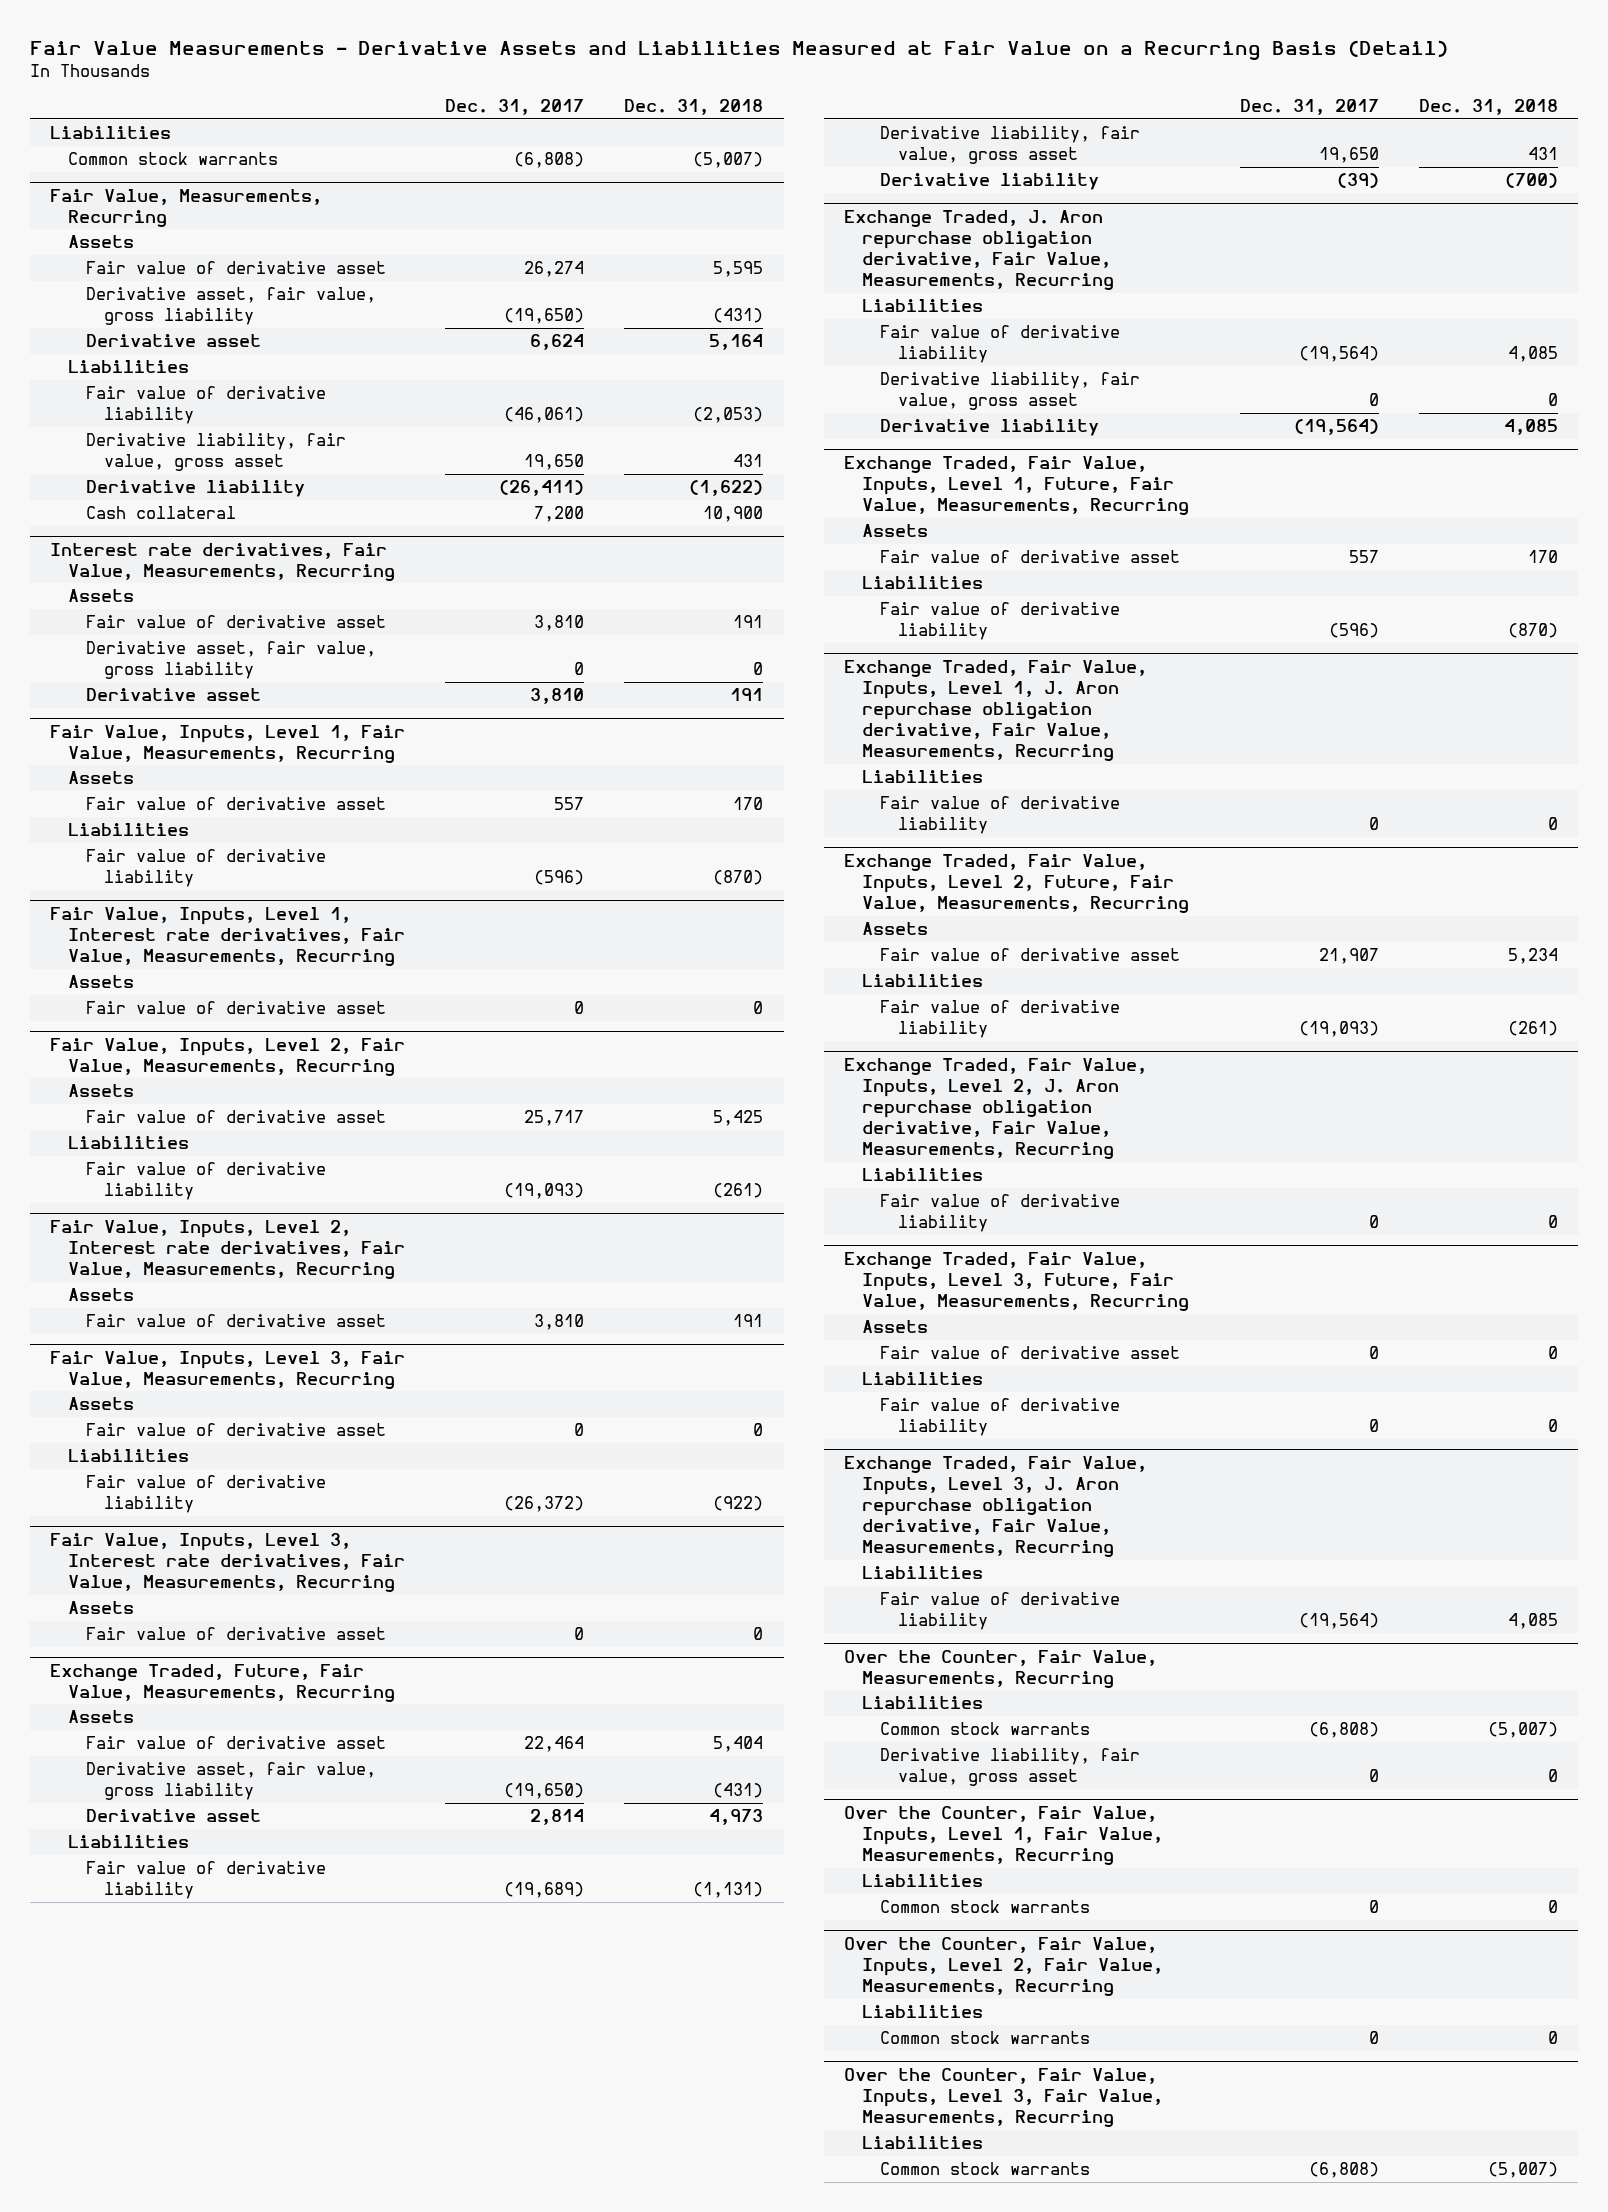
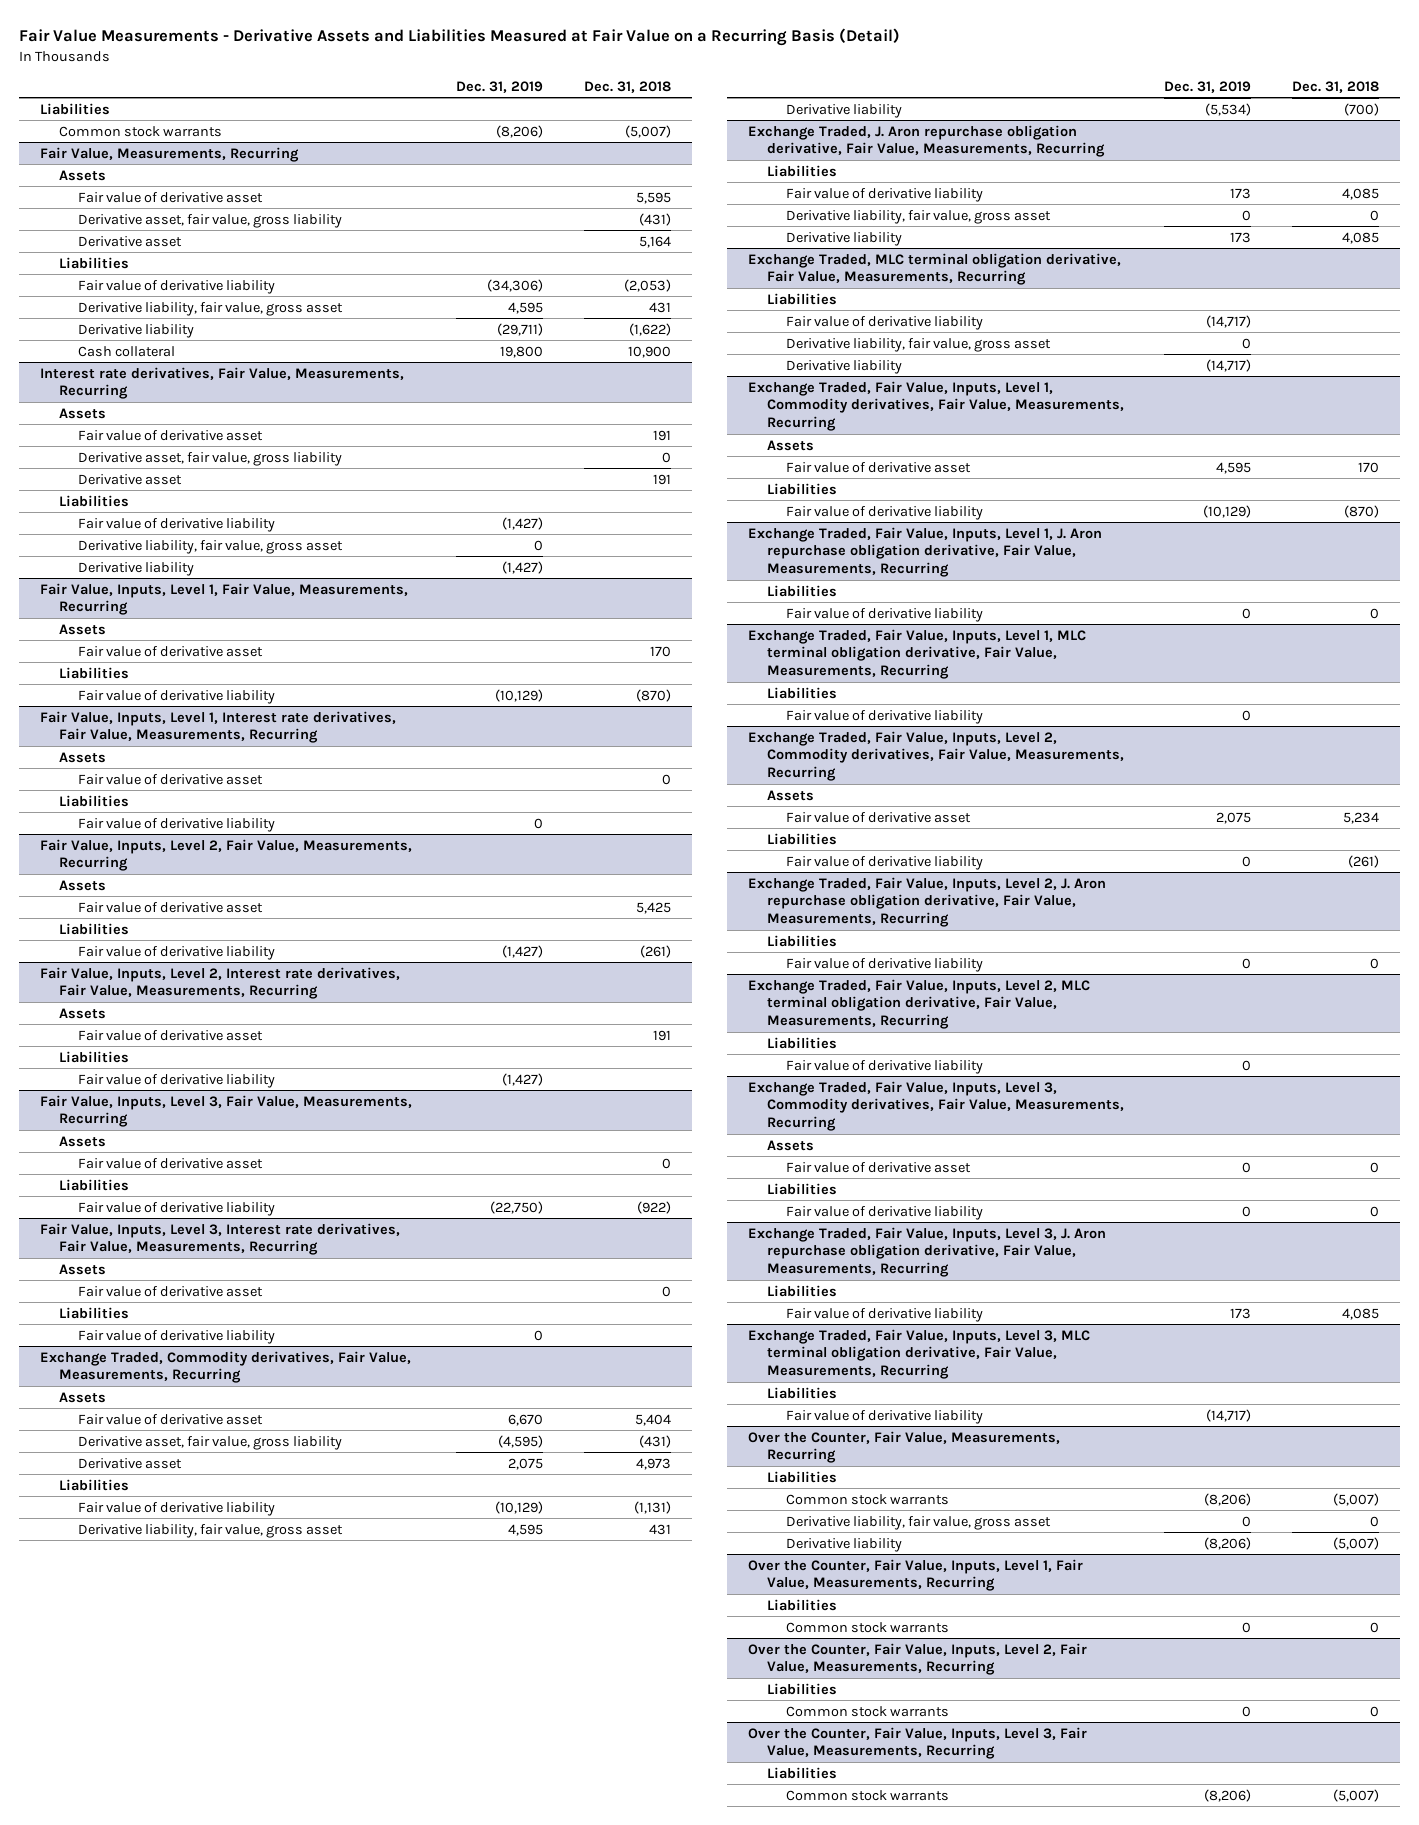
- | Dec. 31, 2017 | Dec. 31, 2018
+ | Dec. 31, 2019 | Dec. 31, 2018
@ Interest rate derivatives, Fair Value, Measurements, Recurring
+ Liabilities
+ Fair value of derivative liability | (1,427) |
+ Derivative liability, fair value, gross asset | 0 |
+ Derivative liability | (1,427) |
@ Fair Value, Inputs, Level 1, Interest rate derivatives, Fair Value, Measurements, Recurring
+ Liabilities
+ Fair value of derivative liability | 0 |
@ Fair Value, Inputs, Level 2, Interest rate derivatives, Fair Value, Measurements, Recurring
+ Liabilities
+ Fair value of derivative liability | (1,427) |
- Exchange Traded, Future, Fair Value, Measurements, Recurring
@ Fair Value, Inputs, Level 3, Interest rate derivatives, Fair Value, Measurements, Recurring
+ Liabilities
+ Fair value of derivative liability | 0 |
+ Exchange Traded, Commodity derivatives, Fair Value, Measurements, Recurring
- Exchange Traded, Fair Value, Inputs, Level 1, Future, Fair Value, Measurements, Recurring
+ Exchange Traded, MLC terminal obligation derivative, Fair Value, Measurements, Recurring
+ Liabilities
+ Fair value of derivative liability | (14,717) |
+ Derivative liability, fair value, gross asset | 0 |
+ Derivative liability | (14,717) |
+ Exchange Traded, Fair Value, Inputs, Level 1, Commodity derivatives, Fair Value, Measurements, Recurring
- Exchange Traded, Fair Value, Inputs, Level 2, Future, Fair Value, Measurements, Recurring
+ Exchange Traded, Fair Value, Inputs, Level 1, MLC terminal obligation derivative, Fair Value, Measurements, Recurring
+ Liabilities
+ Fair value of derivative liability | 0 |
+ Exchange Traded, Fair Value, Inputs, Level 2, Commodity derivatives, Fair Value, Measurements, Recurring
- Exchange Traded, Fair Value, Inputs, Level 3, Future, Fair Value, Measurements, Recurring
+ Exchange Traded, Fair Value, Inputs, Level 2, MLC terminal obligation derivative, Fair Value, Measurements, Recurring
+ Liabilities
+ Fair value of derivative liability | 0 |
+ Exchange Traded, Fair Value, Inputs, Level 3, Commodity derivatives, Fair Value, Measurements, Recurring
+ Exchange Traded, Fair Value, Inputs, Level 3, MLC terminal obligation derivative, Fair Value, Measurements, Recurring
+ Liabilities
+ Fair value of derivative liability | (14,717) |
@ Over the Counter, Fair Value, Measurements, Recurring
+ Derivative liability | (8,206) | (5,007)

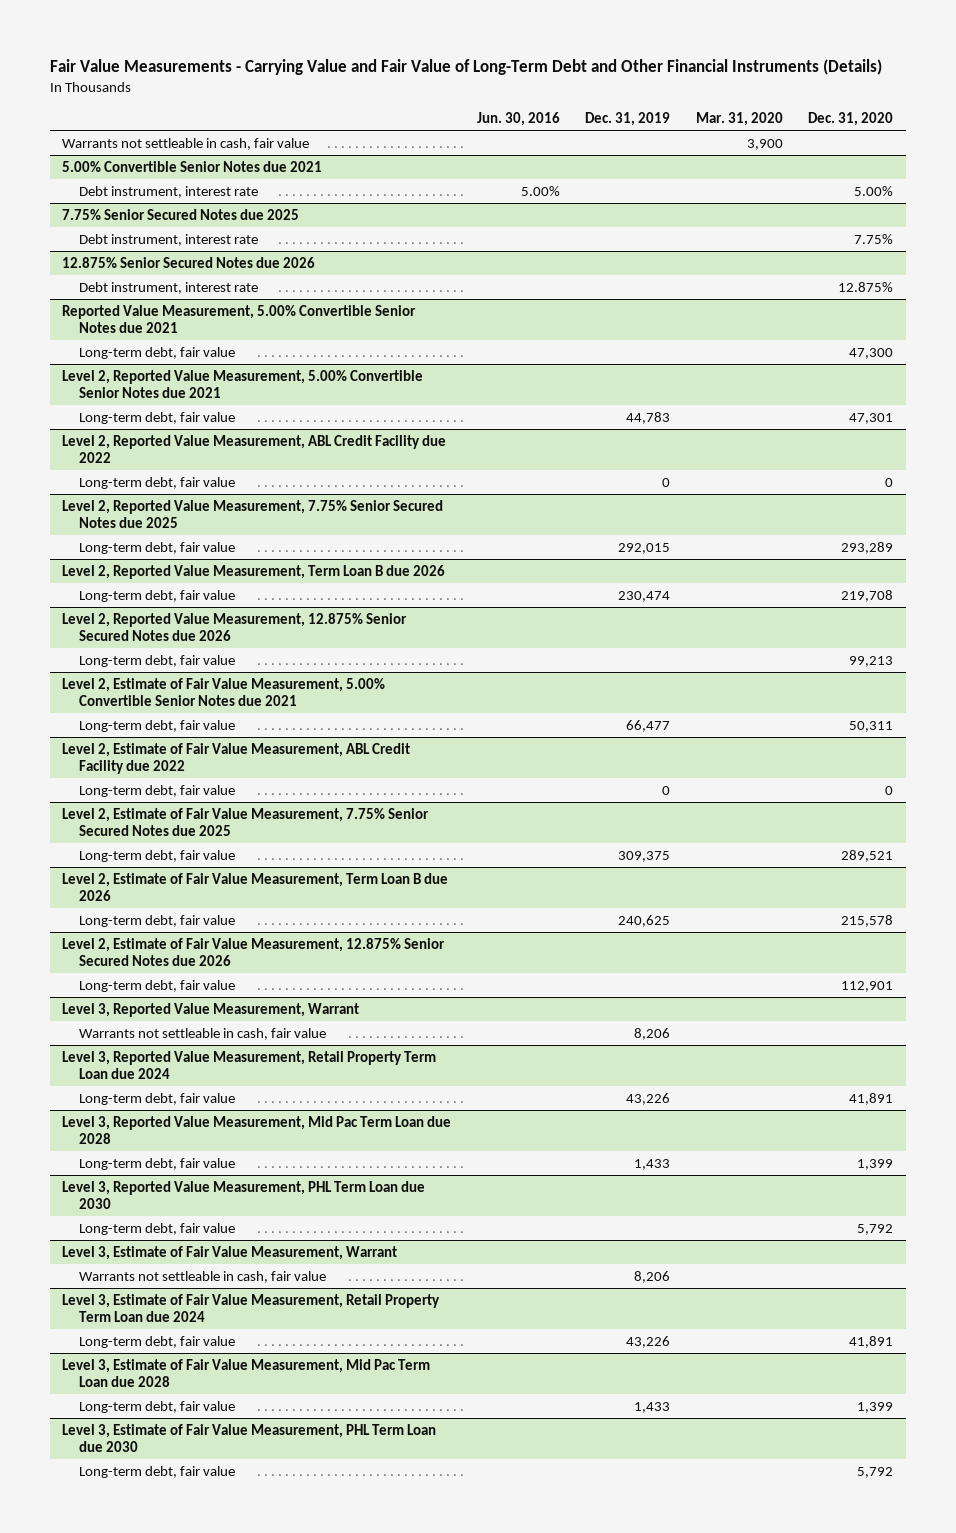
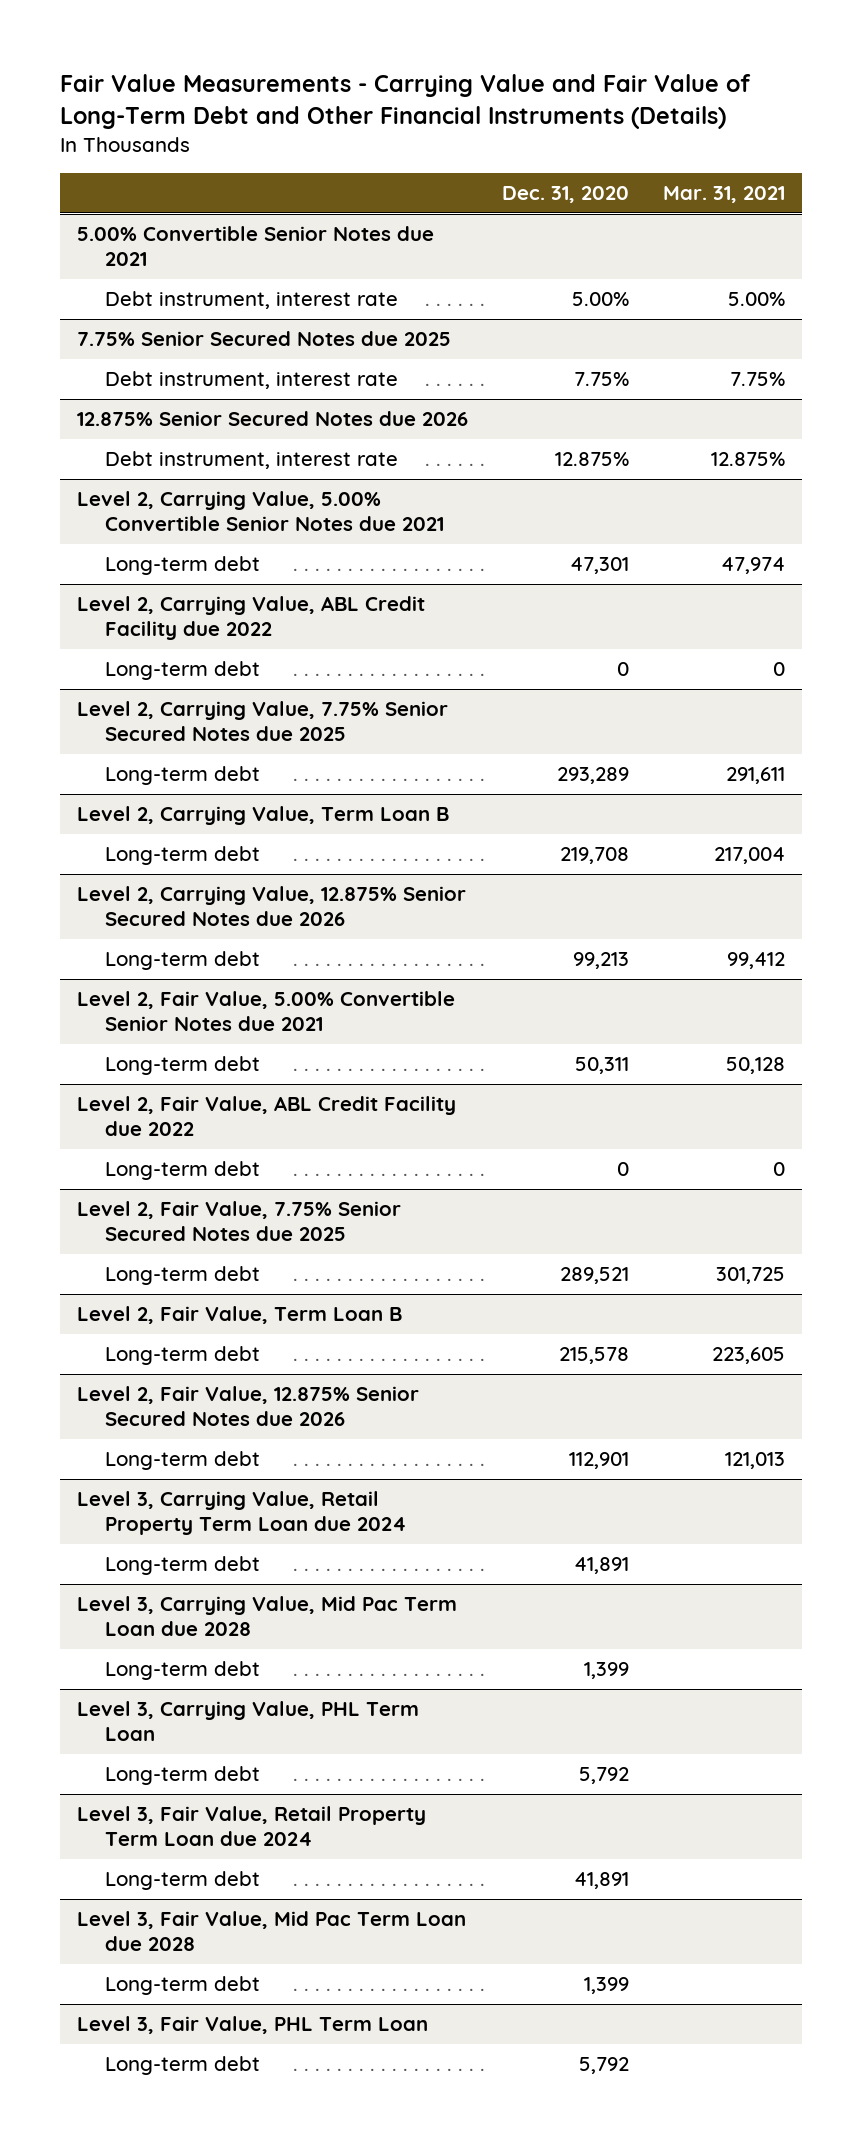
- | Jun. 30, 2016 | Dec. 31, 2019 | Mar. 31, 2020 | Dec. 31, 2020
+ | Dec. 31, 2020 | Mar. 31, 2021
- Warrants not settleable in cash, fair value | | | 3,900 |
- Reported Value Measurement, 5.00% Convertible Senior Notes due 2021
- Long-term debt, fair value | | | | 47,300
- Level 2, Reported Value Measurement, 5.00% Convertible Senior Notes due 2021
- Long-term debt, fair value | | 44,783 | | 47,301
- Level 2, Reported Value Measurement, ABL Credit Facility due 2022
- Long-term debt, fair value | | 0 | | 0
- Level 2, Reported Value Measurement, 7.75% Senior Secured Notes due 2025
- Long-term debt, fair value | | 292,015 | | 293,289
- Level 2, Reported Value Measurement, Term Loan B due 2026
- Long-term debt, fair value | | 230,474 | | 219,708
- Level 2, Reported Value Measurement, 12.875% Senior Secured Notes due 2026
- Long-term debt, fair value | | | | 99,213
- Level 2, Estimate of Fair Value Measurement, 5.00% Convertible Senior Notes due 2021
- Long-term debt, fair value | | 66,477 | | 50,311
- Level 2, Estimate of Fair Value Measurement, ABL Credit Facility due 2022
- Long-term debt, fair value | | 0 | | 0
- Level 2, Estimate of Fair Value Measurement, 7.75% Senior Secured Notes due 2025
- Long-term debt, fair value | | 309,375 | | 289,521
- Level 2, Estimate of Fair Value Measurement, Term Loan B due 2026
- Long-term debt, fair value | | 240,625 | | 215,578
- Level 2, Estimate of Fair Value Measurement, 12.875% Senior Secured Notes due 2026
- Long-term debt, fair value | | | | 112,901
- Level 3, Reported Value Measurement, Warrant
- Warrants not settleable in cash, fair value | | 8,206 | |
- Level 3, Reported Value Measurement, Retail Property Term Loan due 2024
- Long-term debt, fair value | | 43,226 | | 41,891
- Level 3, Reported Value Measurement, Mid Pac Term Loan due 2028
- Long-term debt, fair value | | 1,433 | | 1,399
- Level 3, Reported Value Measurement, PHL Term Loan due 2030
- Long-term debt, fair value | | | | 5,792
- Level 3, Estimate of Fair Value Measurement, Warrant
- Warrants not settleable in cash, fair value | | 8,206 | |
- Level 3, Estimate of Fair Value Measurement, Retail Property Term Loan due 2024
- Long-term debt, fair value | | 43,226 | | 41,891
- Level 3, Estimate of Fair Value Measurement, Mid Pac Term Loan due 2028
- Long-term debt, fair value | | 1,433 | | 1,399
- Level 3, Estimate of Fair Value Measurement, PHL Term Loan due 2030
- Long-term debt, fair value | | | | 5,792
+ Level 2, Carrying Value, 5.00% Convertible Senior Notes due 2021
+ Long-term debt | 47,301 | 47,974
+ Level 2, Carrying Value, ABL Credit Facility due 2022
+ Long-term debt | 0 | 0
+ Level 2, Carrying Value, 7.75% Senior Secured Notes due 2025
+ Long-term debt | 293,289 | 291,611
+ Level 2, Carrying Value, Term Loan B
+ Long-term debt | 219,708 | 217,004
+ Level 2, Carrying Value, 12.875% Senior Secured Notes due 2026
+ Long-term debt | 99,213 | 99,412
+ Level 2, Fair Value, 5.00% Convertible Senior Notes due 2021
+ Long-term debt | 50,311 | 50,128
+ Level 2, Fair Value, ABL Credit Facility due 2022
+ Long-term debt | 0 | 0
+ Level 2, Fair Value, 7.75% Senior Secured Notes due 2025
+ Long-term debt | 289,521 | 301,725
+ Level 2, Fair Value, Term Loan B
+ Long-term debt | 215,578 | 223,605
+ Level 2, Fair Value, 12.875% Senior Secured Notes due 2026
+ Long-term debt | 112,901 | 121,013
+ Level 3, Carrying Value, Retail Property Term Loan due 2024
+ Long-term debt | 41,891 |
+ Level 3, Carrying Value, Mid Pac Term Loan due 2028
+ Long-term debt | 1,399 |
+ Level 3, Carrying Value, PHL Term Loan
+ Long-term debt | 5,792 |
+ Level 3, Fair Value, Retail Property Term Loan due 2024
+ Long-term debt | 41,891 |
+ Level 3, Fair Value, Mid Pac Term Loan due 2028
+ Long-term debt | 1,399 |
+ Level 3, Fair Value, PHL Term Loan
+ Long-term debt | 5,792 |

